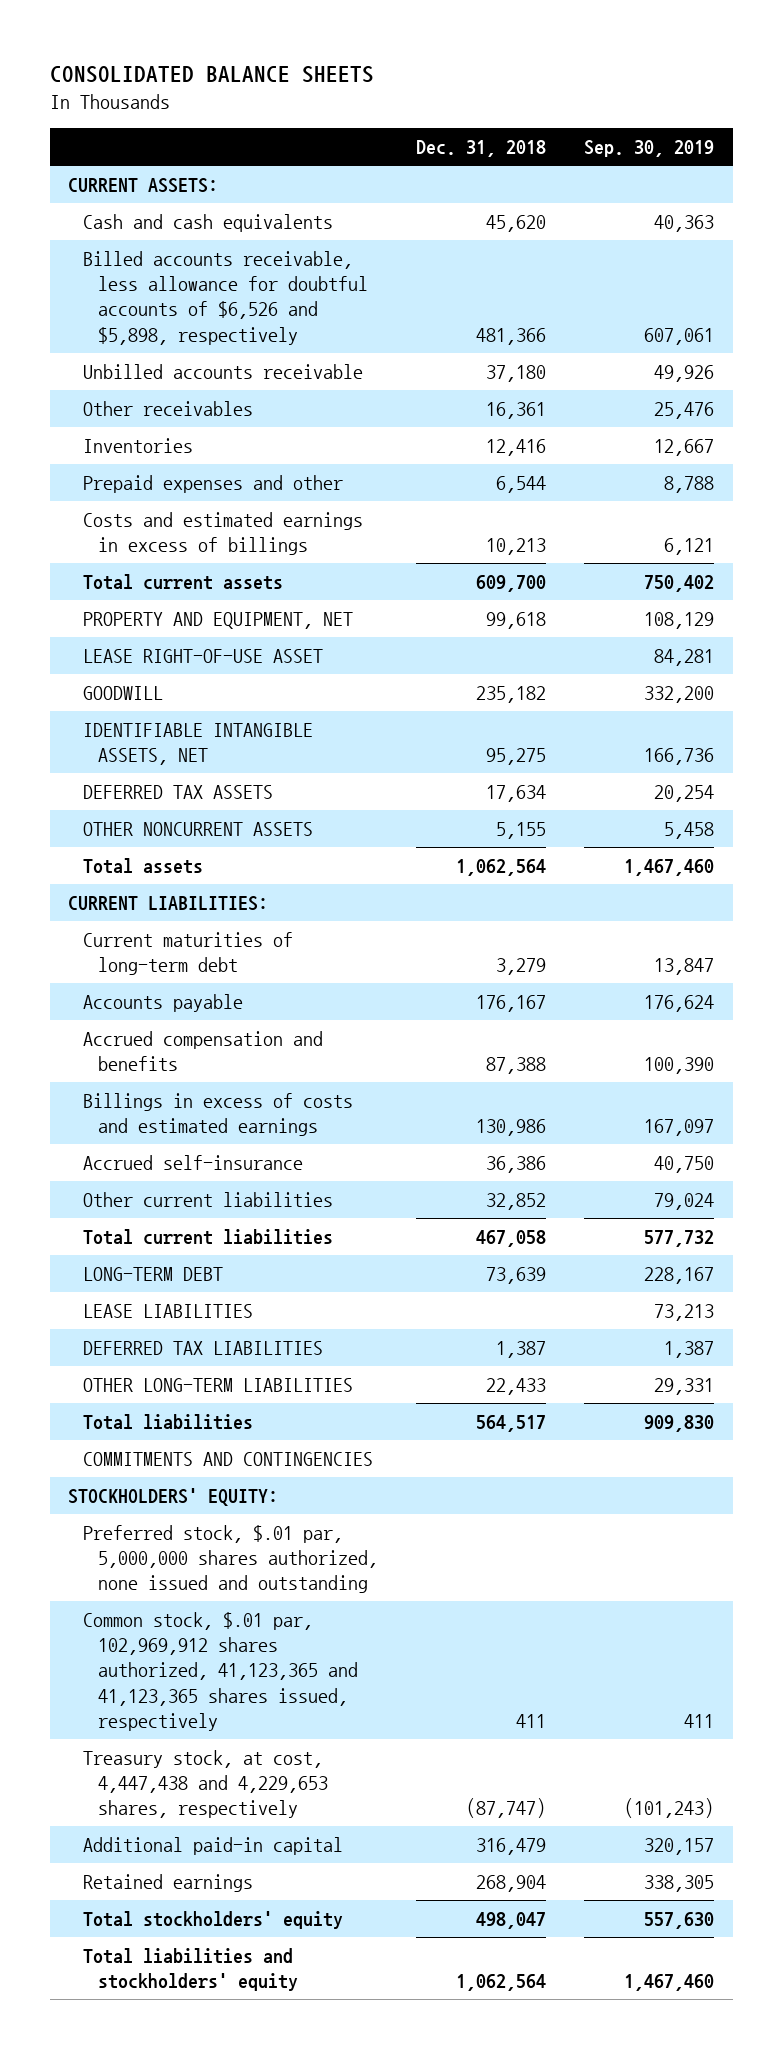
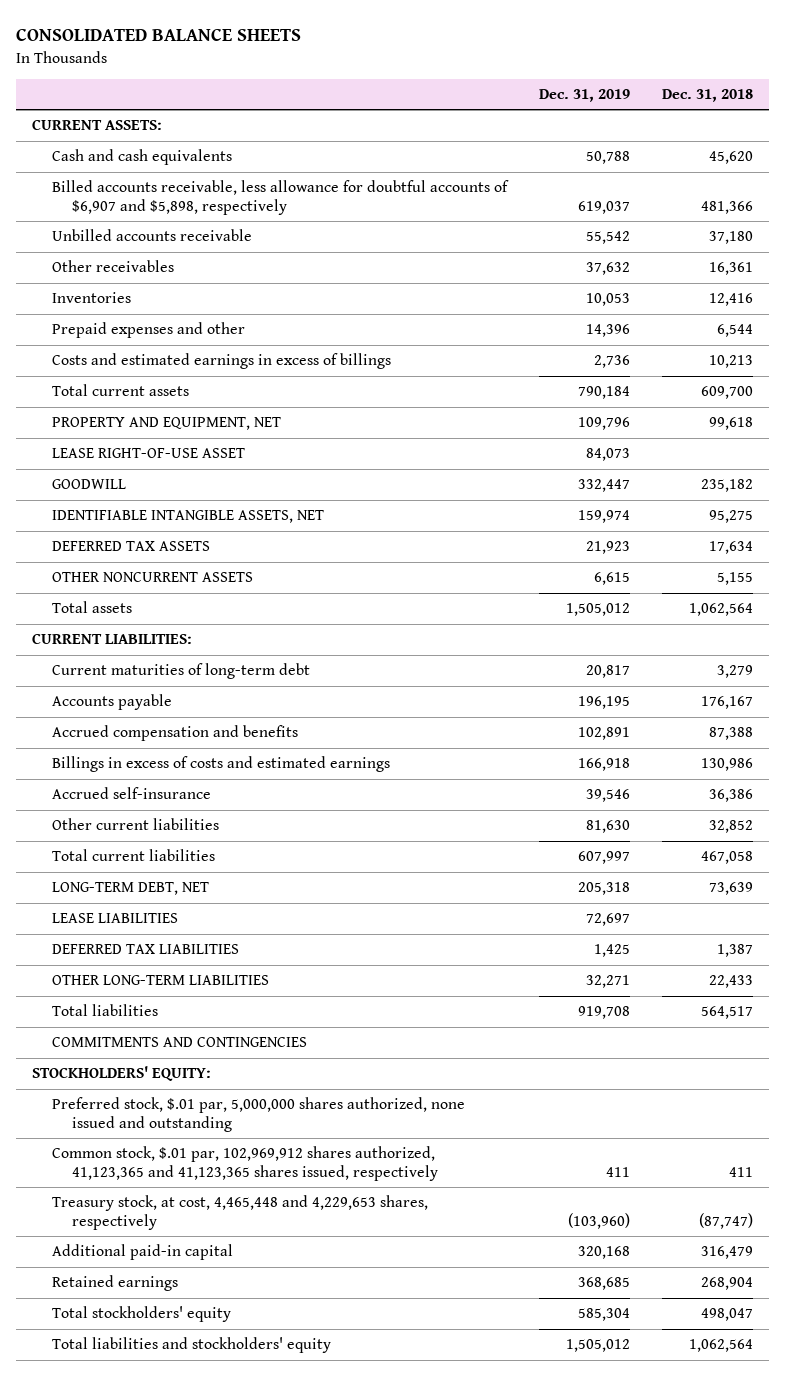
- | Dec. 31, 2018 | Sep. 30, 2019
+ | Dec. 31, 2019 | Dec. 31, 2018
- Billed accounts receivable, less allowance for doubtful accounts of $6,526 and $5,898, respectively | 481,366 | 607,061
+ Billed accounts receivable, less allowance for doubtful accounts of $6,907 and $5,898, respectively | 619,037 | 481,366
- LONG-TERM DEBT | 73,639 | 228,167
+ LONG-TERM DEBT, NET | 205,318 | 73,639
- Treasury stock, at cost, 4,447,438 and 4,229,653 shares, respectively | (87,747) | (101,243)
+ Treasury stock, at cost, 4,465,448 and 4,229,653 shares, respectively | (103,960) | (87,747)

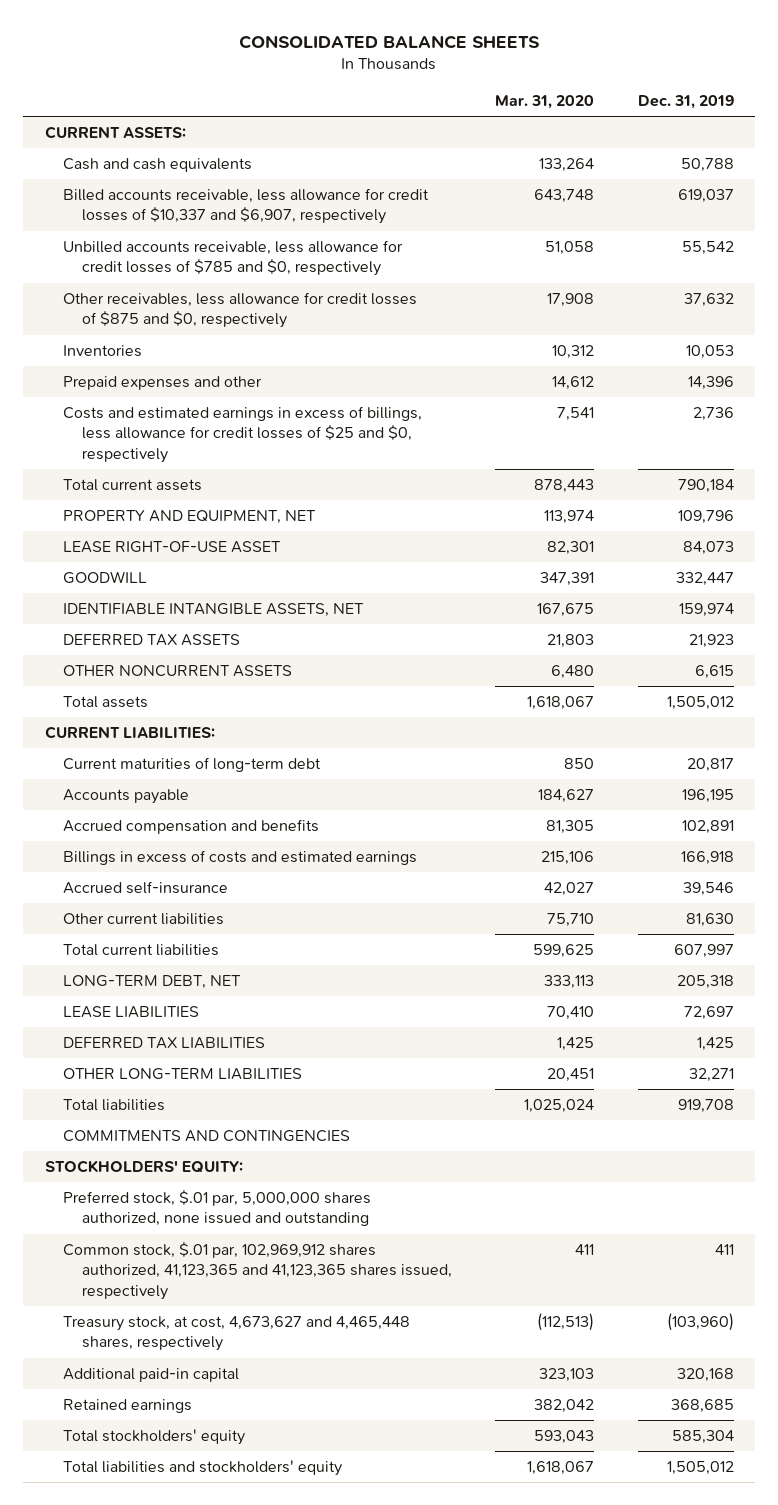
- | Dec. 31, 2019 | Dec. 31, 2018
+ | Mar. 31, 2020 | Dec. 31, 2019
- Billed accounts receivable, less allowance for doubtful accounts of $6,907 and $5,898, respectively | 619,037 | 481,366
- Unbilled accounts receivable | 55,542 | 37,180
- Other receivables | 37,632 | 16,361
+ Billed accounts receivable, less allowance for credit losses of $10,337 and $6,907, respectively | 643,748 | 619,037
+ Unbilled accounts receivable, less allowance for credit losses of $785 and $0, respectively | 51,058 | 55,542
+ Other receivables, less allowance for credit losses of $875 and $0, respectively | 17,908 | 37,632
- Costs and estimated earnings in excess of billings | 2,736 | 10,213
+ Costs and estimated earnings in excess of billings, less allowance for credit losses of $25 and $0, respectively | 7,541 | 2,736
- Treasury stock, at cost, 4,465,448 and 4,229,653 shares, respectively | (103,960) | (87,747)
+ Treasury stock, at cost, 4,673,627 and 4,465,448 shares, respectively | (112,513) | (103,960)

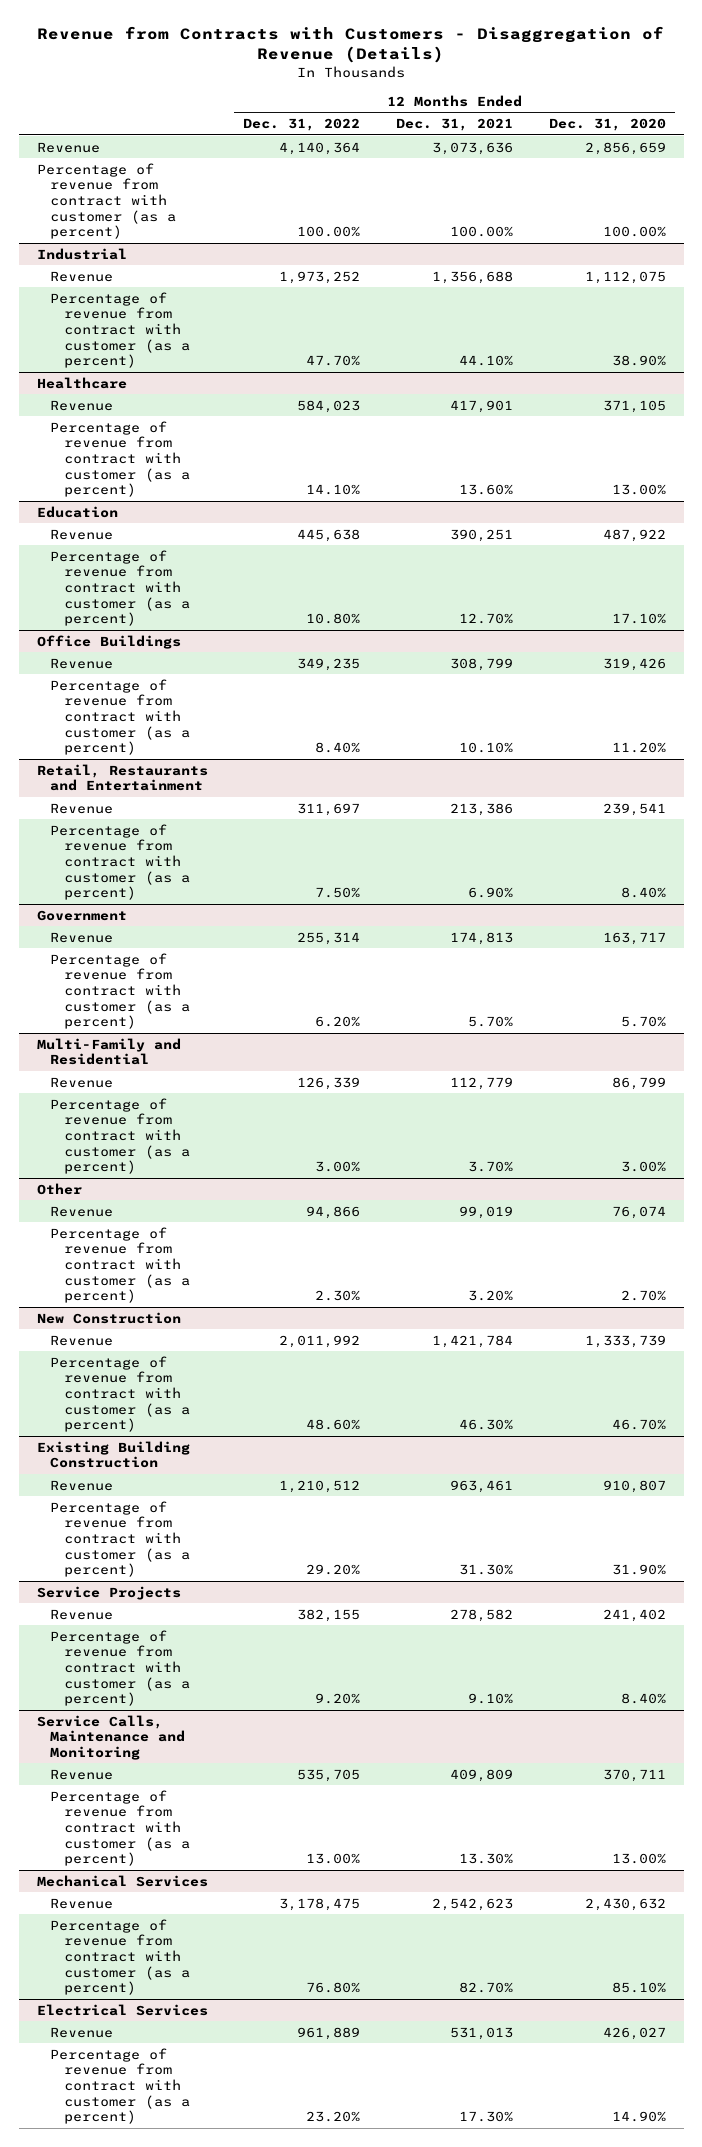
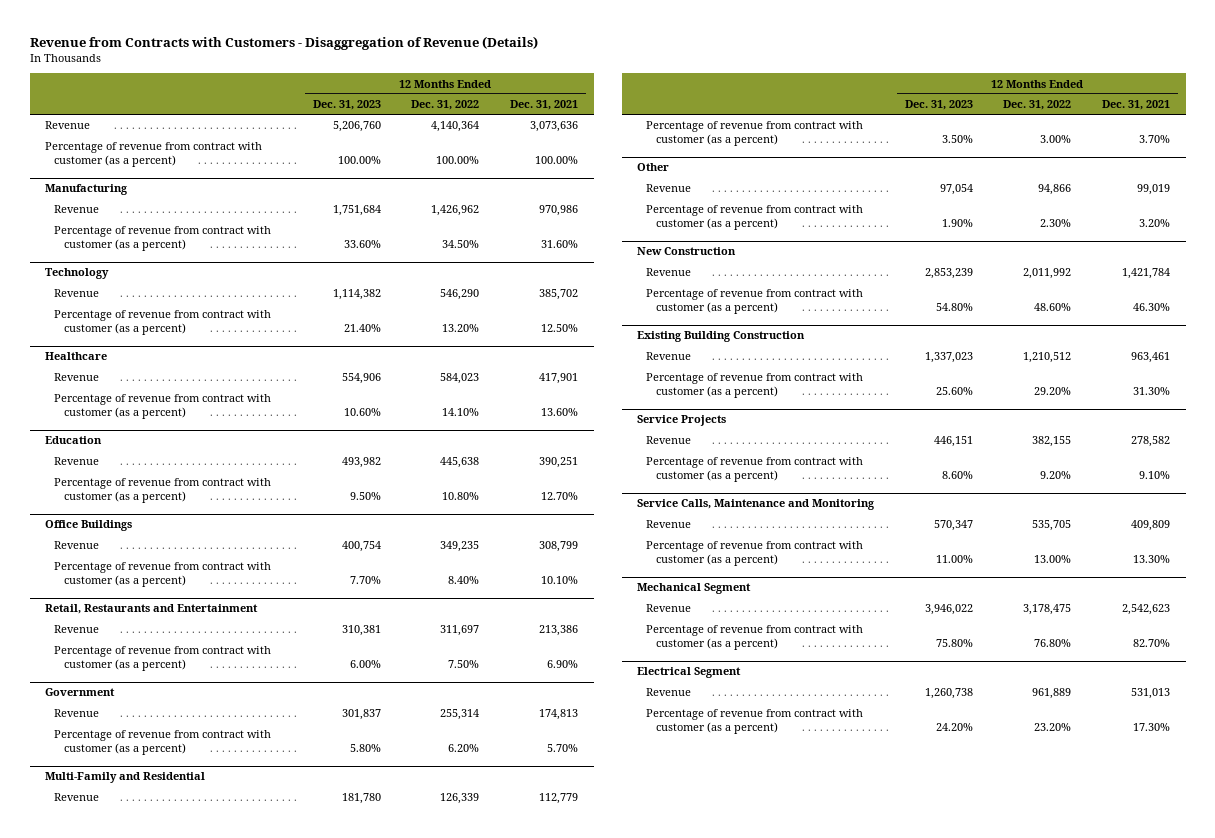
- | 12 Months Ended Dec. 31, 2022 | 12 Months Ended Dec. 31, 2021 | 12 Months Ended Dec. 31, 2020
+ | 12 Months Ended Dec. 31, 2023 | 12 Months Ended Dec. 31, 2022 | 12 Months Ended Dec. 31, 2021
- Industrial
- Revenue | 1,973,252 | 1,356,688 | 1,112,075
- Percentage of revenue from contract with customer (as a percent) | 47.70% | 44.10% | 38.90%
+ Manufacturing
+ Revenue | 1,751,684 | 1,426,962 | 970,986
+ Percentage of revenue from contract with customer (as a percent) | 33.60% | 34.50% | 31.60%
+ Technology
+ Revenue | 1,114,382 | 546,290 | 385,702
+ Percentage of revenue from contract with customer (as a percent) | 21.40% | 13.20% | 12.50%
- Mechanical Services
+ Mechanical Segment
- Electrical Services
+ Electrical Segment

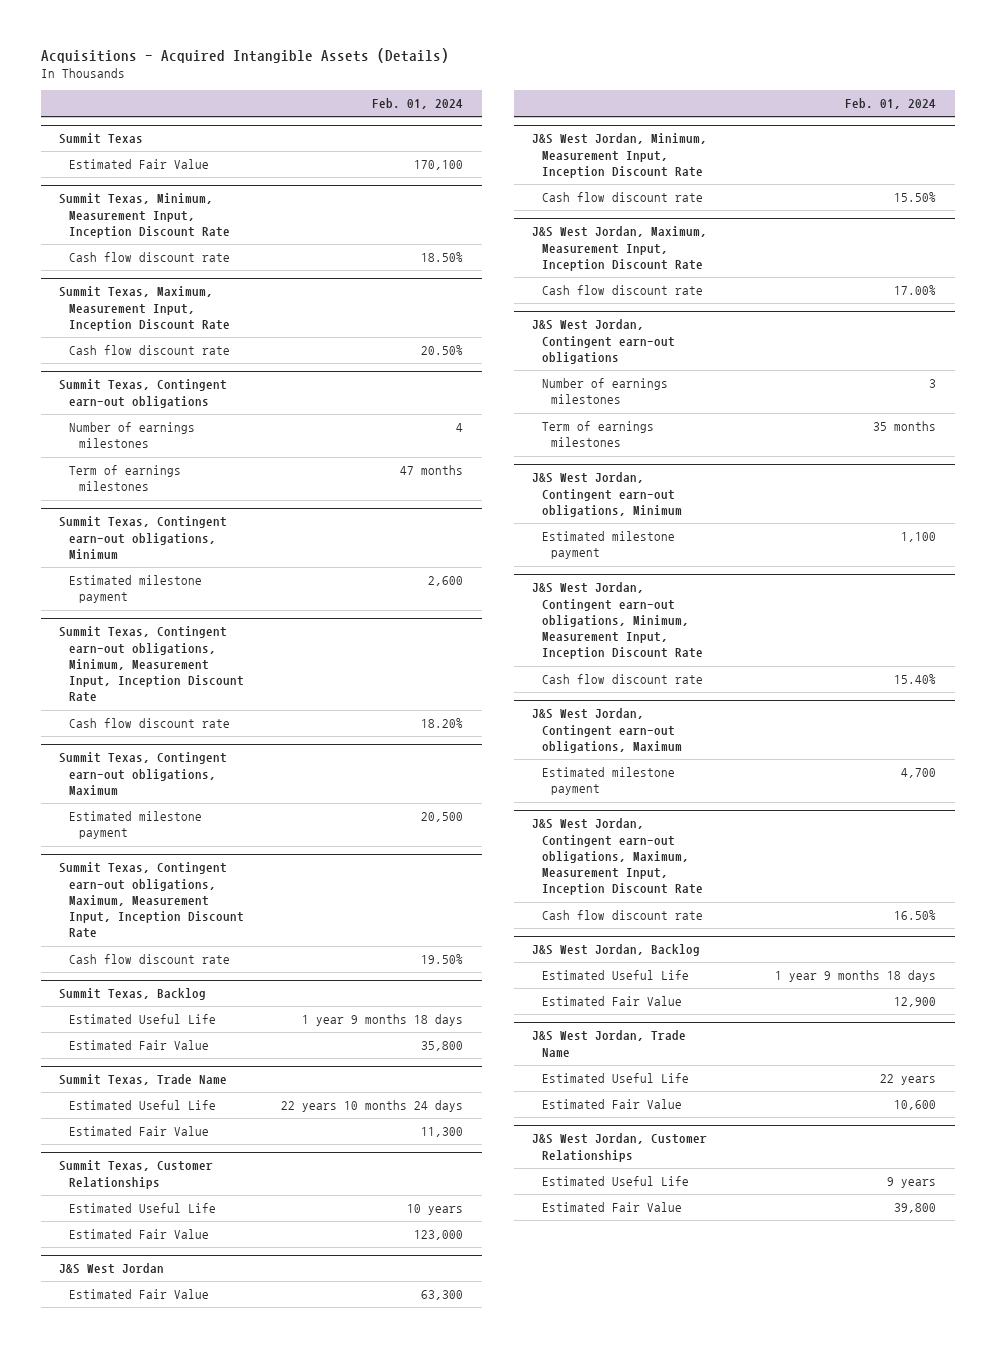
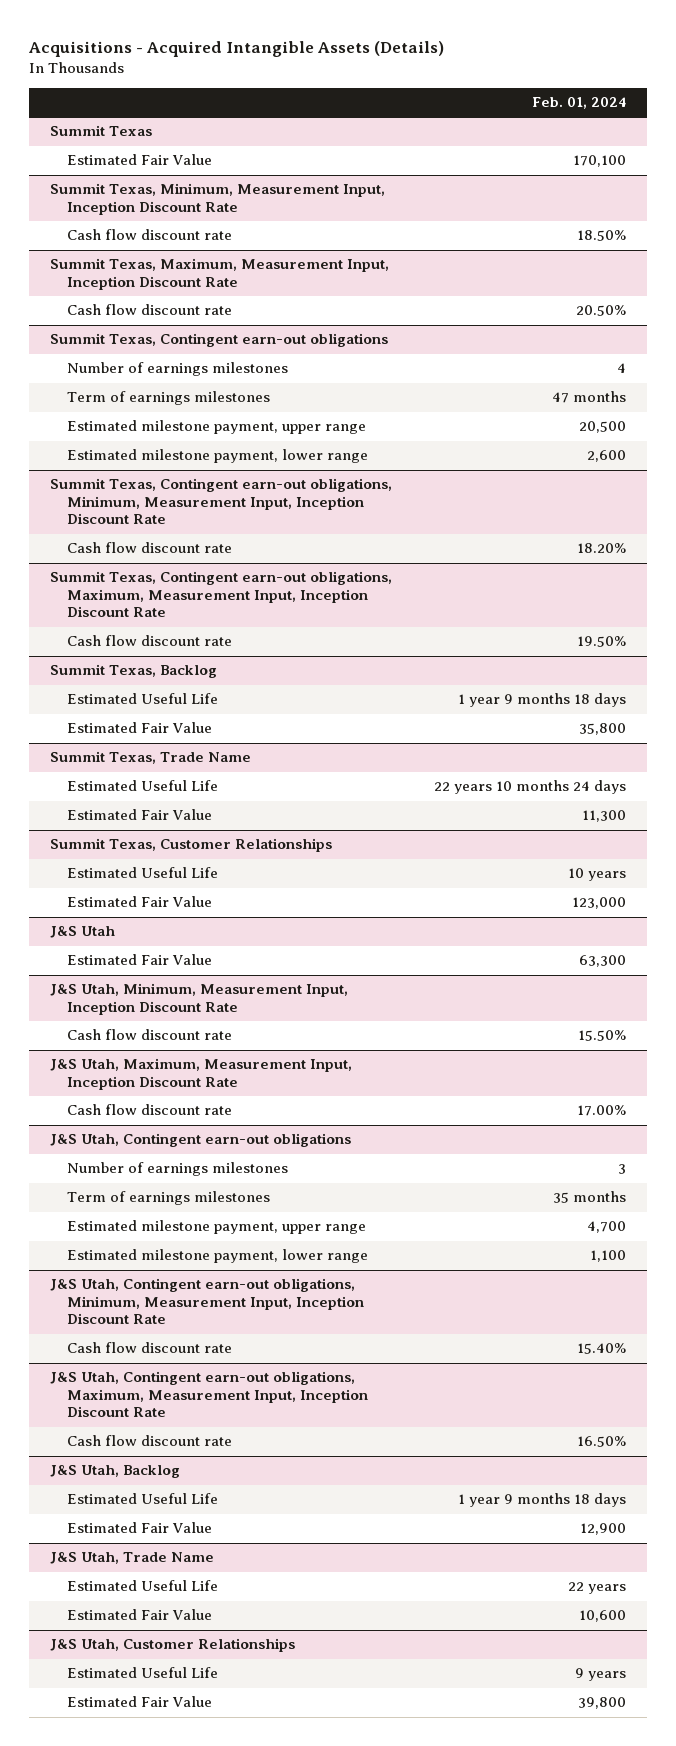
- Summit Texas, Contingent earn-out obligations, Minimum
- Estimated milestone payment | 2,600
@ Summit Texas, Contingent earn-out obligations
+ Estimated milestone payment, upper range | 20,500
+ Estimated milestone payment, lower range | 2,600
- Summit Texas, Contingent earn-out obligations, Maximum
- Estimated milestone payment | 20,500
- J&S West Jordan
+ J&S Utah
- J&S West Jordan, Minimum, Measurement Input, Inception Discount Rate
+ J&S Utah, Minimum, Measurement Input, Inception Discount Rate
- J&S West Jordan, Maximum, Measurement Input, Inception Discount Rate
+ J&S Utah, Maximum, Measurement Input, Inception Discount Rate
- J&S West Jordan, Contingent earn-out obligations
+ J&S Utah, Contingent earn-out obligations
- J&S West Jordan, Contingent earn-out obligations, Minimum
- Estimated milestone payment | 1,100
- J&S West Jordan, Contingent earn-out obligations, Minimum, Measurement Input, Inception Discount Rate
+ Estimated milestone payment, upper range | 4,700
+ Estimated milestone payment, lower range | 1,100
+ J&S Utah, Contingent earn-out obligations, Minimum, Measurement Input, Inception Discount Rate
- J&S West Jordan, Contingent earn-out obligations, Maximum
- Estimated milestone payment | 4,700
- J&S West Jordan, Contingent earn-out obligations, Maximum, Measurement Input, Inception Discount Rate
+ J&S Utah, Contingent earn-out obligations, Maximum, Measurement Input, Inception Discount Rate
- J&S West Jordan, Backlog
+ J&S Utah, Backlog
- J&S West Jordan, Trade Name
+ J&S Utah, Trade Name
- J&S West Jordan, Customer Relationships
+ J&S Utah, Customer Relationships

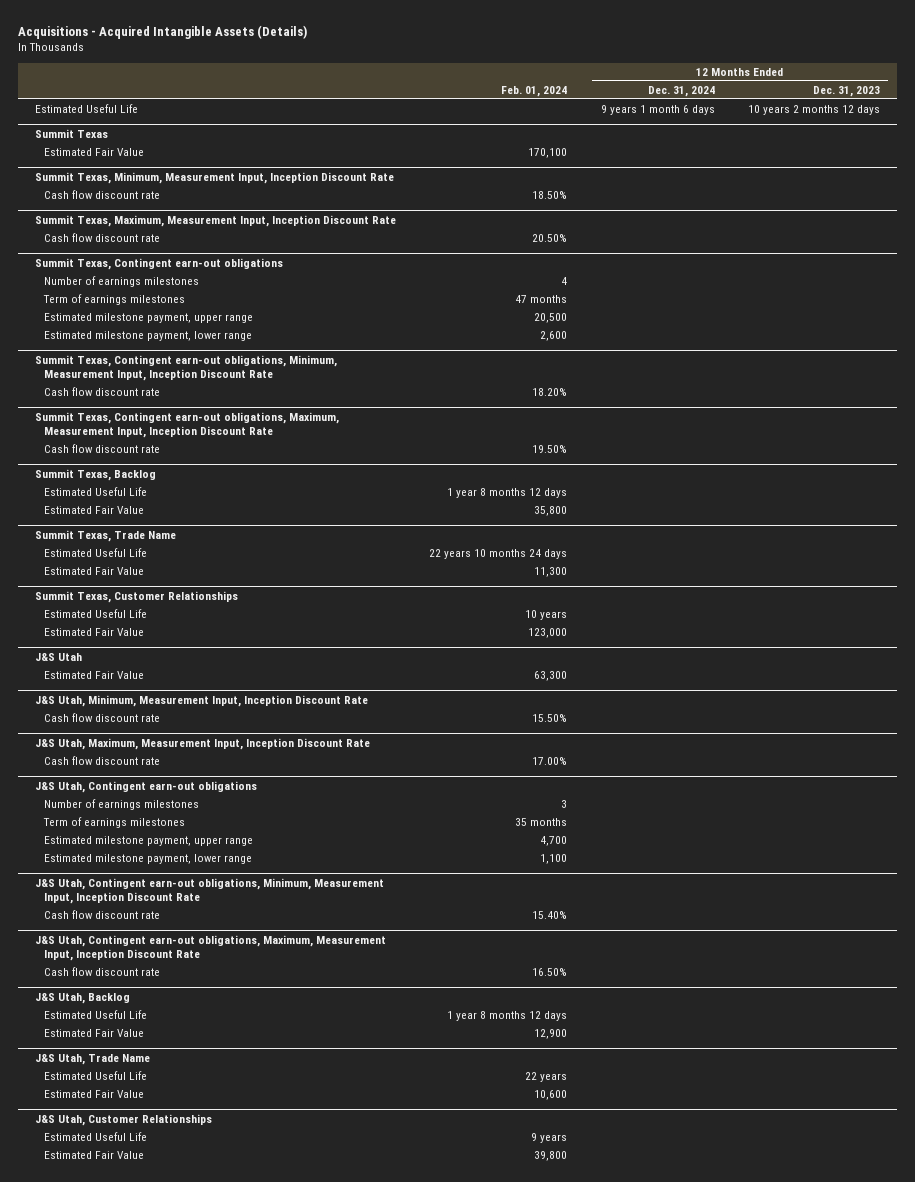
- | Feb. 01, 2024
+ | Feb. 01, 2024 | 12 Months Ended Dec. 31, 2024 | 12 Months Ended Dec. 31, 2023
+ Estimated Useful Life | | 9 years 1 month 6 days | 10 years 2 months 12 days
@ Summit Texas, Backlog
- Estimated Useful Life | 1 year 9 months 18 days
+ Estimated Useful Life | 1 year 8 months 12 days | |
@ J&S Utah, Backlog
- Estimated Useful Life | 1 year 9 months 18 days
+ Estimated Useful Life | 1 year 8 months 12 days | |

